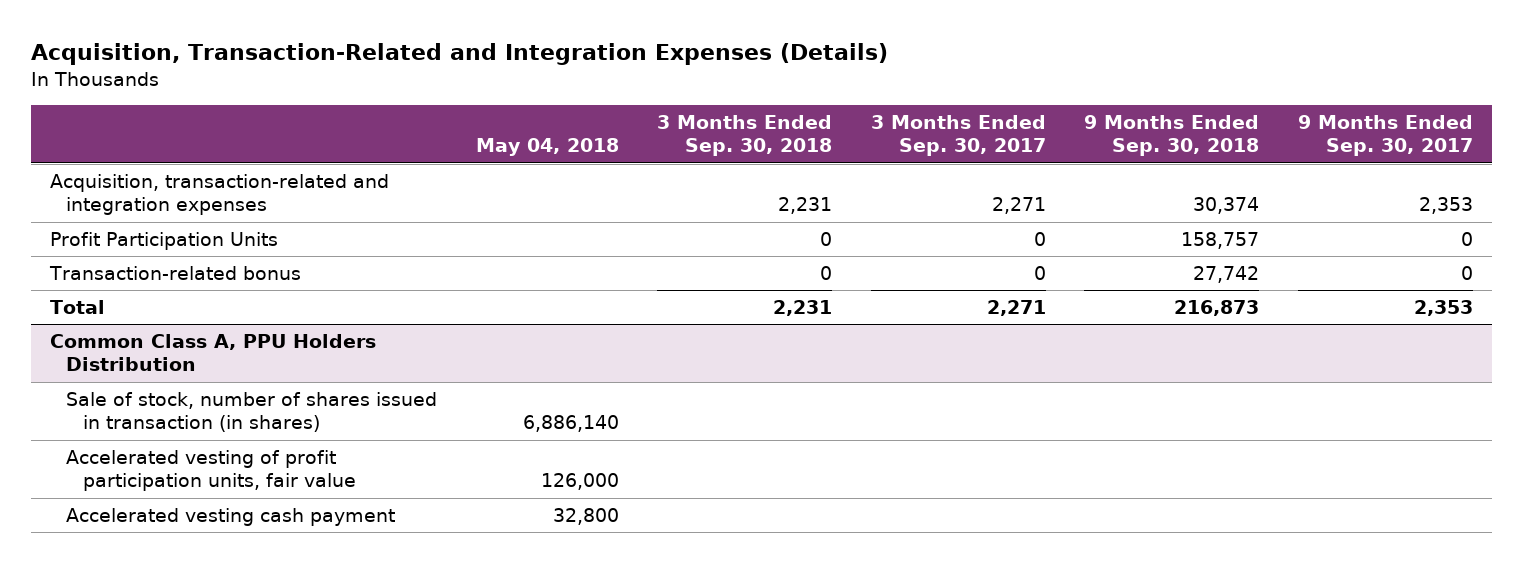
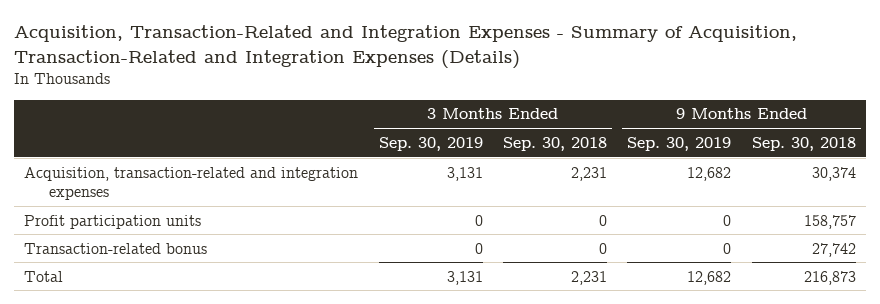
- Acquisition, Transaction-Related and Integration Expenses (Details)
+ Acquisition, Transaction-Related and Integration Expenses - Summary of Acquisition, Transaction-Related and Integration Expenses (Details)
- | May 04, 2018 | 3 Months Ended Sep. 30, 2018 | 3 Months Ended Sep. 30, 2017 | 9 Months Ended Sep. 30, 2018 | 9 Months Ended Sep. 30, 2017
+ | 3 Months Ended Sep. 30, 2019 | 3 Months Ended Sep. 30, 2018 | 9 Months Ended Sep. 30, 2019 | 9 Months Ended Sep. 30, 2018
- Profit Participation Units | | 0 | 0 | 158,757 | 0
+ Profit participation units | 0 | 0 | 0 | 158,757
- Common Class A, PPU Holders Distribution
- Sale of stock, number of shares issued in transaction (in shares) | 6,886,140 | | | |
- Accelerated vesting of profit participation units, fair value | 126,000 | | | |
- Accelerated vesting cash payment | 32,800 | | | |

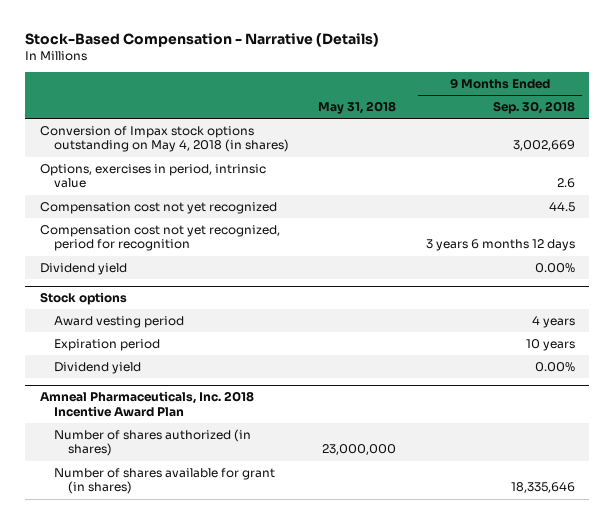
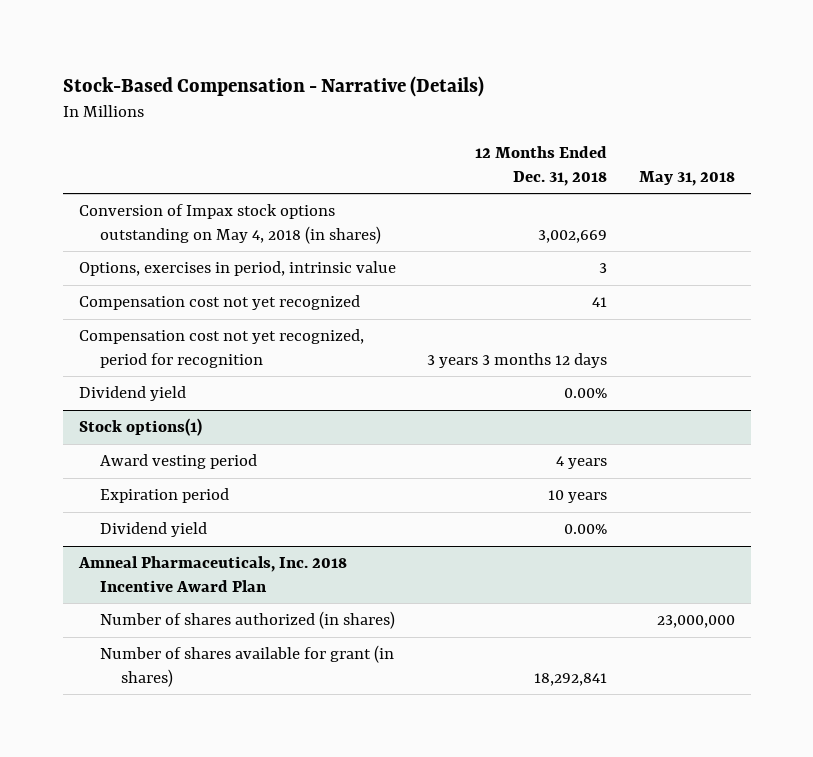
- | May 31, 2018 | 9 Months Ended Sep. 30, 2018
+ | 12 Months Ended Dec. 31, 2018 | May 31, 2018
- Stock options
+ Stock options(1)

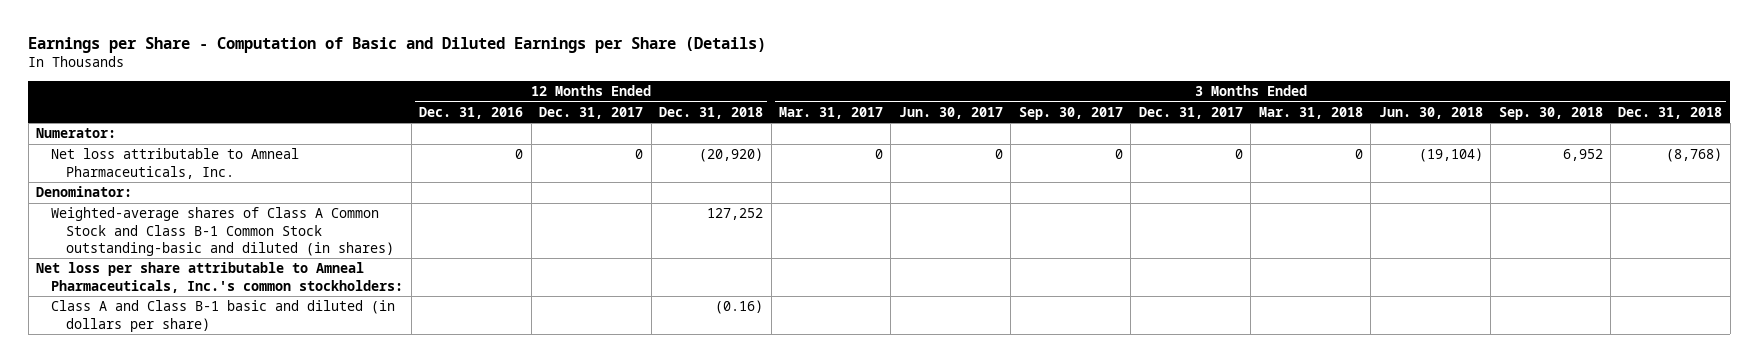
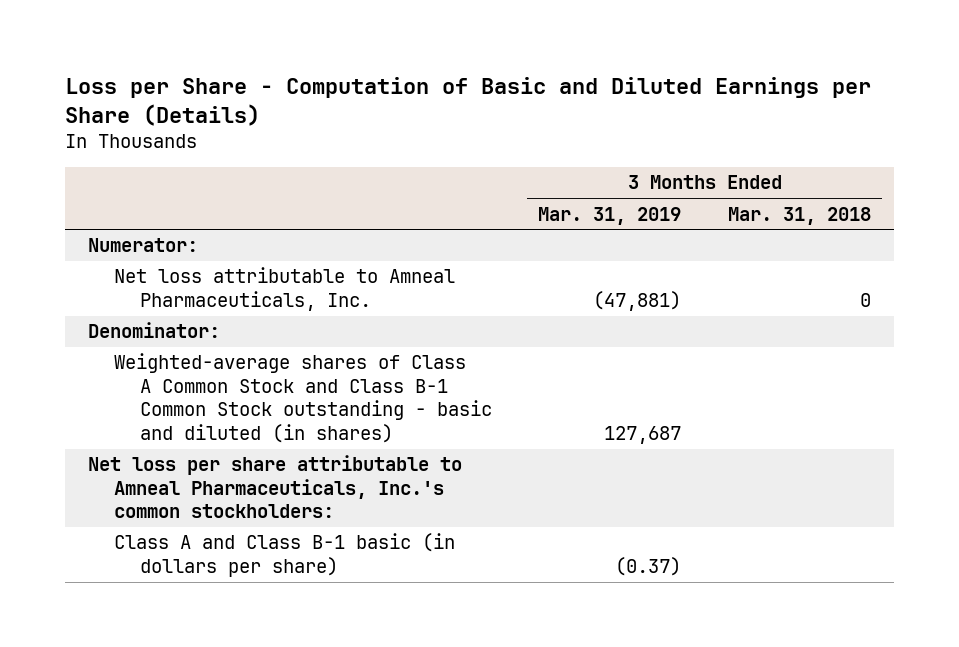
- Earnings per Share - Computation of Basic and Diluted Earnings per Share (Details)
+ Loss per Share - Computation of Basic and Diluted Earnings per Share (Details)
- | 12 Months Ended Dec. 31, 2016 | 12 Months Ended Dec. 31, 2017 | 12 Months Ended Dec. 31, 2018 | 3 Months Ended Mar. 31, 2017 | 3 Months Ended Jun. 30, 2017 | 3 Months Ended Sep. 30, 2017 | 3 Months Ended Dec. 31, 2017 | 3 Months Ended Mar. 31, 2018 | 3 Months Ended Jun. 30, 2018 | 3 Months Ended Sep. 30, 2018 | 3 Months Ended Dec. 31, 2018
+ | 3 Months Ended Mar. 31, 2019 | 3 Months Ended Mar. 31, 2018
- Weighted-average shares of Class A Common Stock and Class B-1 Common Stock outstanding-basic and diluted (in shares) | | | 127,252 | | | | | | | |
+ Weighted-average shares of Class A Common Stock and Class B-1 Common Stock outstanding - basic and diluted (in shares) | 127,687 |
- Class A and Class B-1 basic and diluted (in dollars per share) | | | (0.16) | | | | | | | |
+ Class A and Class B-1 basic (in dollars per share) | (0.37) |

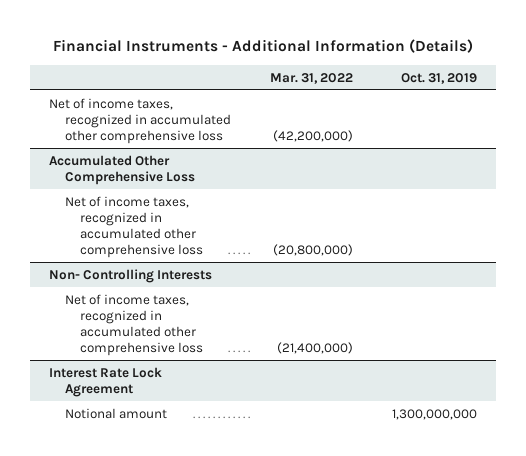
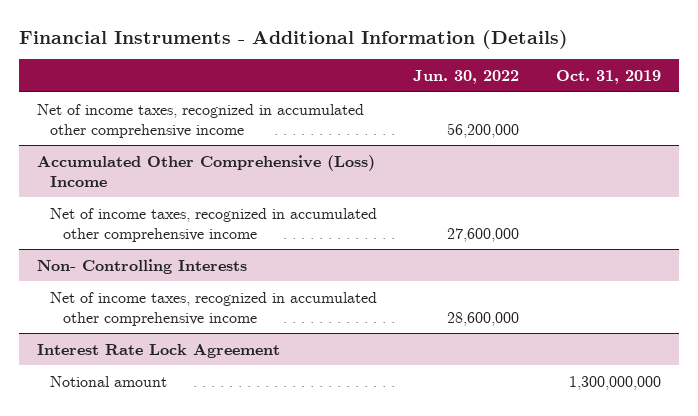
- | Mar. 31, 2022 | Oct. 31, 2019
+ | Jun. 30, 2022 | Oct. 31, 2019
- Net of income taxes, recognized in accumulated other comprehensive loss | (42,200,000) |
- Accumulated Other Comprehensive Loss
- Net of income taxes, recognized in accumulated other comprehensive loss | (20,800,000) |
+ Net of income taxes, recognized in accumulated other comprehensive income | 56,200,000 |
+ Accumulated Other Comprehensive (Loss) Income
+ Net of income taxes, recognized in accumulated other comprehensive income | 27,600,000 |
@ Non- Controlling Interests
- Net of income taxes, recognized in accumulated other comprehensive loss | (21,400,000) |
+ Net of income taxes, recognized in accumulated other comprehensive income | 28,600,000 |

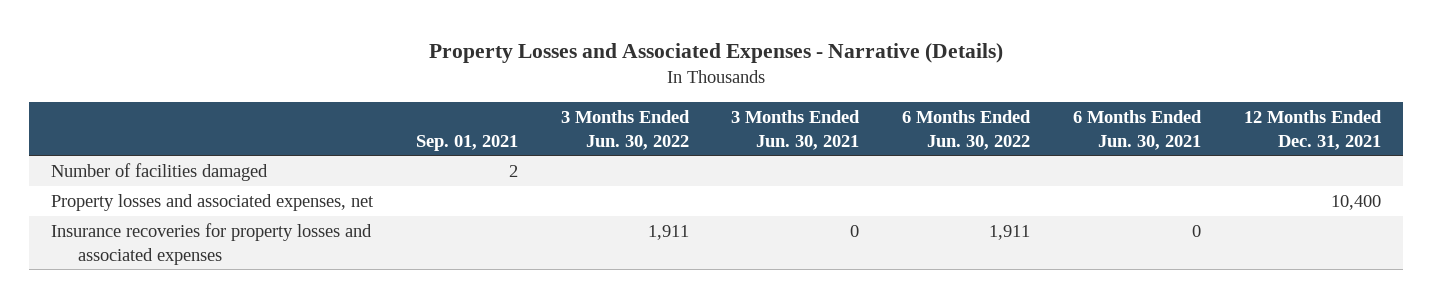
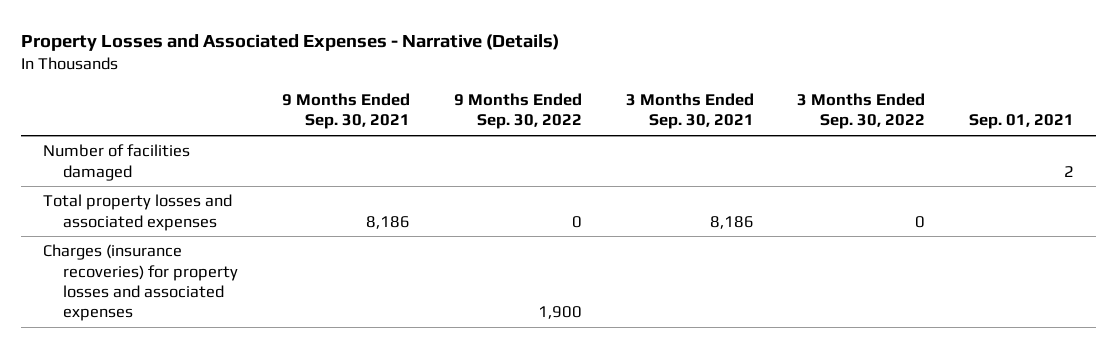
- | Sep. 01, 2021 | 3 Months Ended Jun. 30, 2022 | 3 Months Ended Jun. 30, 2021 | 6 Months Ended Jun. 30, 2022 | 6 Months Ended Jun. 30, 2021 | 12 Months Ended Dec. 31, 2021
+ | 9 Months Ended Sep. 30, 2021 | 9 Months Ended Sep. 30, 2022 | 3 Months Ended Sep. 30, 2021 | 3 Months Ended Sep. 30, 2022 | Sep. 01, 2021
- Property losses and associated expenses, net | | | | | | 10,400
- Insurance recoveries for property losses and associated expenses | | 1,911 | 0 | 1,911 | 0 |
+ Total property losses and associated expenses | 8,186 | 0 | 8,186 | 0 |
+ Charges (insurance recoveries) for property losses and associated expenses | | 1,900 | | |

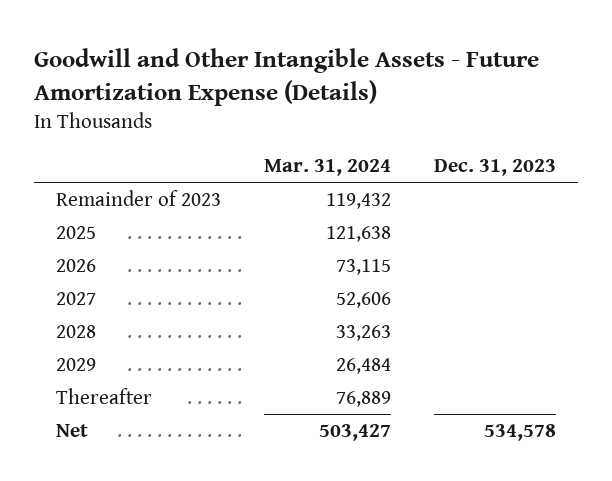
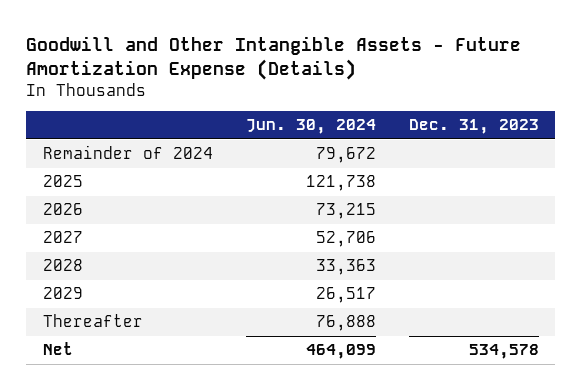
- | Mar. 31, 2024 | Dec. 31, 2023
+ | Jun. 30, 2024 | Dec. 31, 2023
- Remainder of 2023 | 119,432 |
+ Remainder of 2024 | 79,672 |

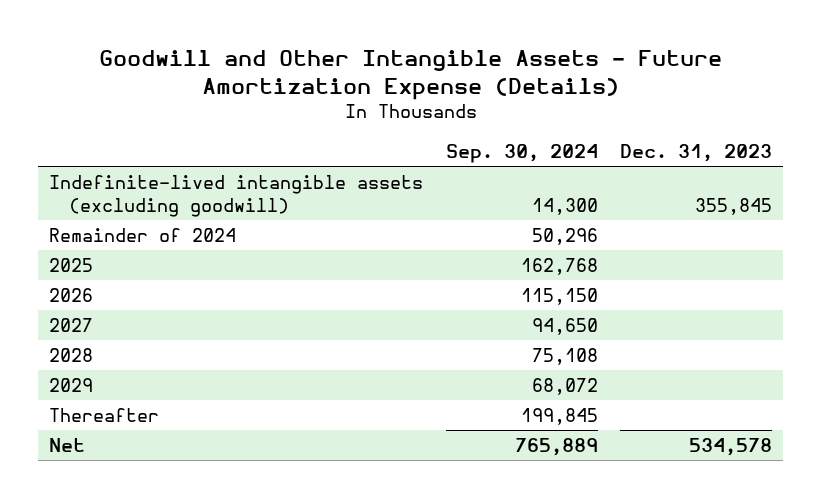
- | Jun. 30, 2024 | Dec. 31, 2023
+ | Sep. 30, 2024 | Dec. 31, 2023
+ Indefinite-lived intangible assets (excluding goodwill) | 14,300 | 355,845

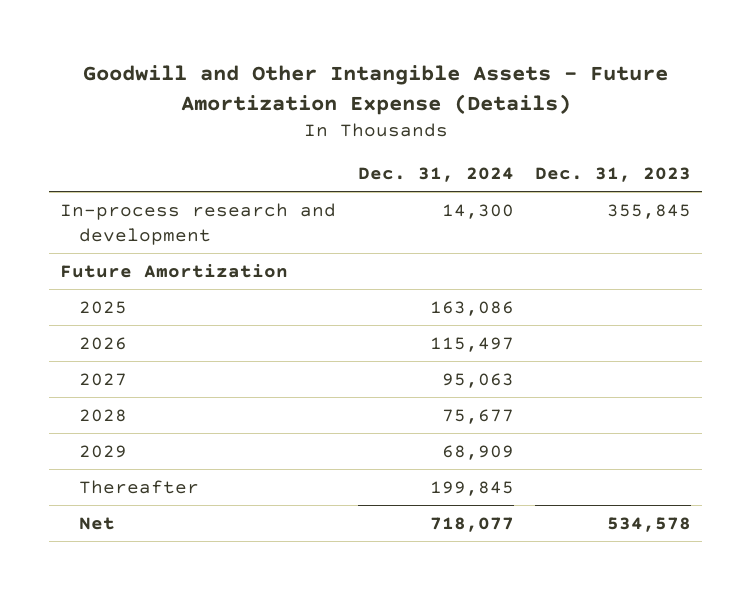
- | Sep. 30, 2024 | Dec. 31, 2023
+ | Dec. 31, 2024 | Dec. 31, 2023
- Indefinite-lived intangible assets (excluding goodwill) | 14,300 | 355,845
- Remainder of 2024 | 50,296 |
+ In-process research and development | 14,300 | 355,845
+ Future Amortization

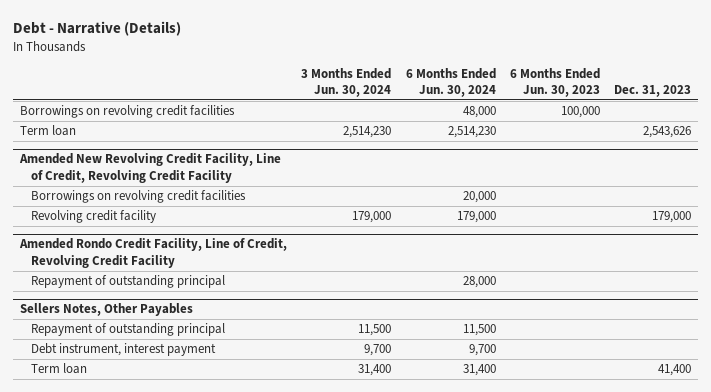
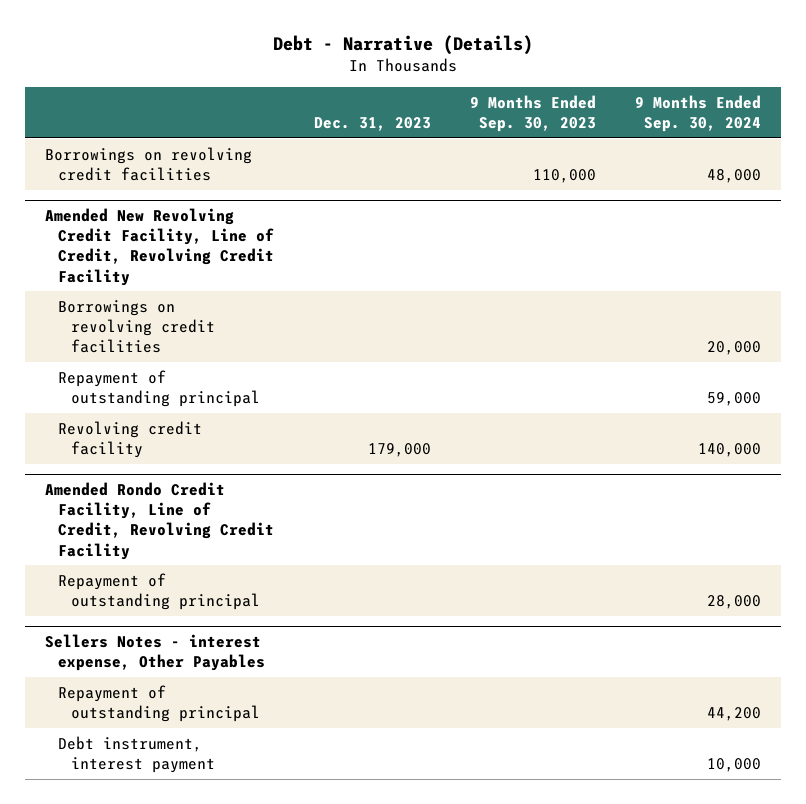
- | 3 Months Ended Jun. 30, 2024 | 6 Months Ended Jun. 30, 2024 | 6 Months Ended Jun. 30, 2023 | Dec. 31, 2023
+ | Dec. 31, 2023 | 9 Months Ended Sep. 30, 2023 | 9 Months Ended Sep. 30, 2024
- Term loan | 2,514,230 | 2,514,230 | | 2,543,626
@ Amended New Revolving Credit Facility, Line of Credit, Revolving Credit Facility
+ Repayment of outstanding principal | | | 59,000
- Sellers Notes, Other Payables
+ Sellers Notes - interest expense, Other Payables
- Term loan | 31,400 | 31,400 | | 41,400

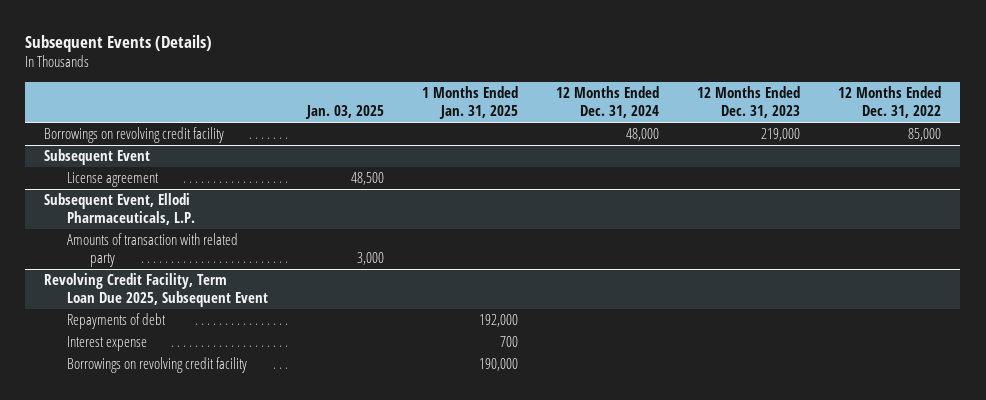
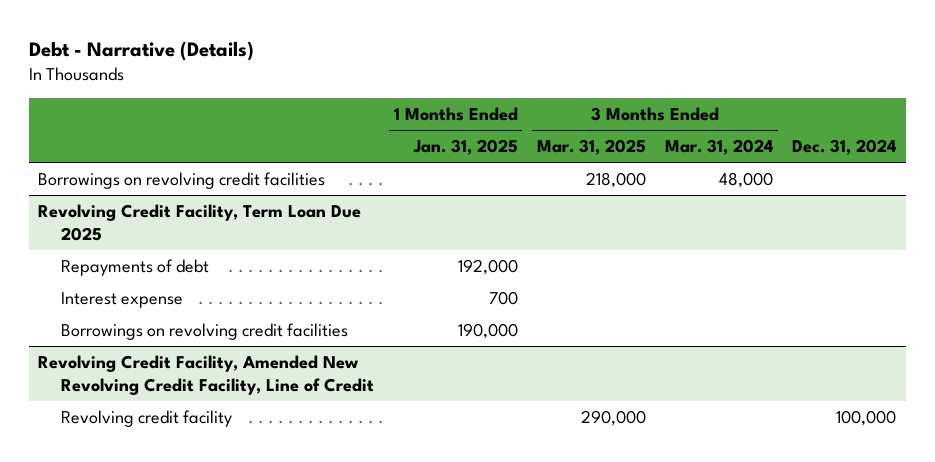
- Subsequent Events (Details)
+ Debt - Narrative (Details)
- | Jan. 03, 2025 | 1 Months Ended Jan. 31, 2025 | 12 Months Ended Dec. 31, 2024 | 12 Months Ended Dec. 31, 2023 | 12 Months Ended Dec. 31, 2022
+ | 1 Months Ended Jan. 31, 2025 | 3 Months Ended Mar. 31, 2025 | 3 Months Ended Mar. 31, 2024 | Dec. 31, 2024
- Borrowings on revolving credit facility | | | 48,000 | 219,000 | 85,000
- Subsequent Event
- License agreement | 48,500 | | | |
- Subsequent Event, Ellodi Pharmaceuticals, L.P.
- Amounts of transaction with related party | 3,000 | | | |
- Revolving Credit Facility, Term Loan Due 2025, Subsequent Event
+ Borrowings on revolving credit facilities | | 218,000 | 48,000 |
+ Revolving Credit Facility, Term Loan Due 2025
- Borrowings on revolving credit facility | | 190,000 | | |
+ Borrowings on revolving credit facilities | 190,000 | | |
+ Revolving Credit Facility, Amended New Revolving Credit Facility, Line of Credit
+ Revolving credit facility | | 290,000 | | 100,000

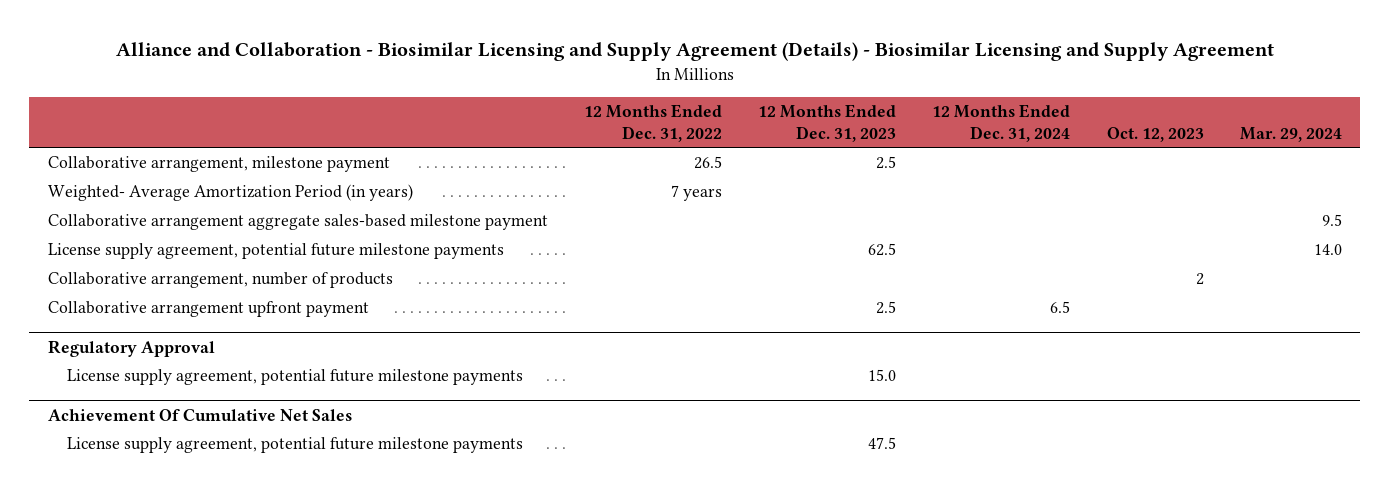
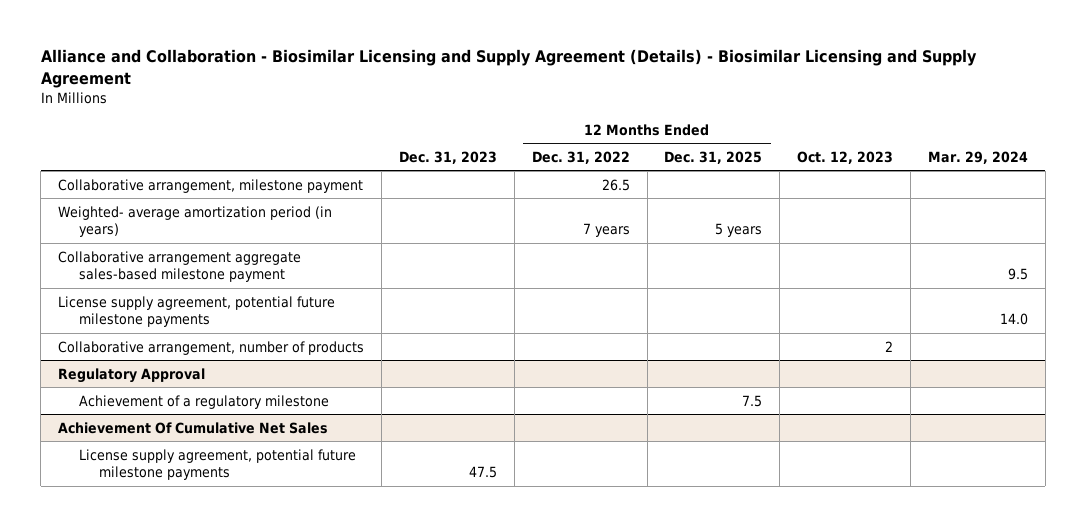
- | 12 Months Ended Dec. 31, 2022 | 12 Months Ended Dec. 31, 2023 | 12 Months Ended Dec. 31, 2024 | Oct. 12, 2023 | Mar. 29, 2024
+ | Dec. 31, 2023 | 12 Months Ended Dec. 31, 2022 | 12 Months Ended Dec. 31, 2025 | Oct. 12, 2023 | Mar. 29, 2024
- Weighted- Average Amortization Period (in years) | 7 years | | | |
+ Weighted- average amortization period (in years) | | 7 years | 5 years | |
- Collaborative arrangement upfront payment | | 2.5 | 6.5 | |
@ Regulatory Approval
- License supply agreement, potential future milestone payments | | 15.0 | | |
+ Achievement of a regulatory milestone | | | 7.5 | |

